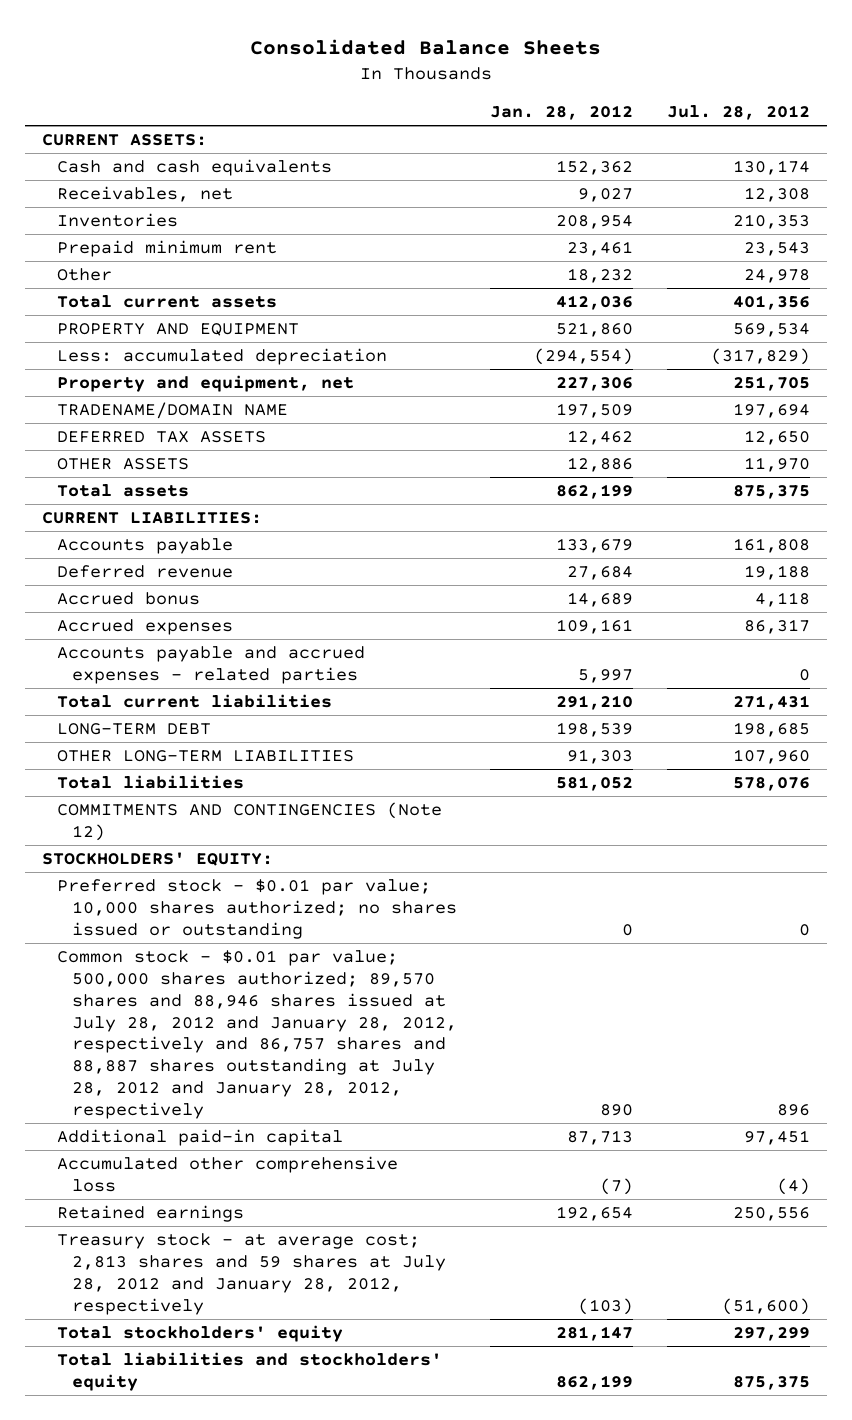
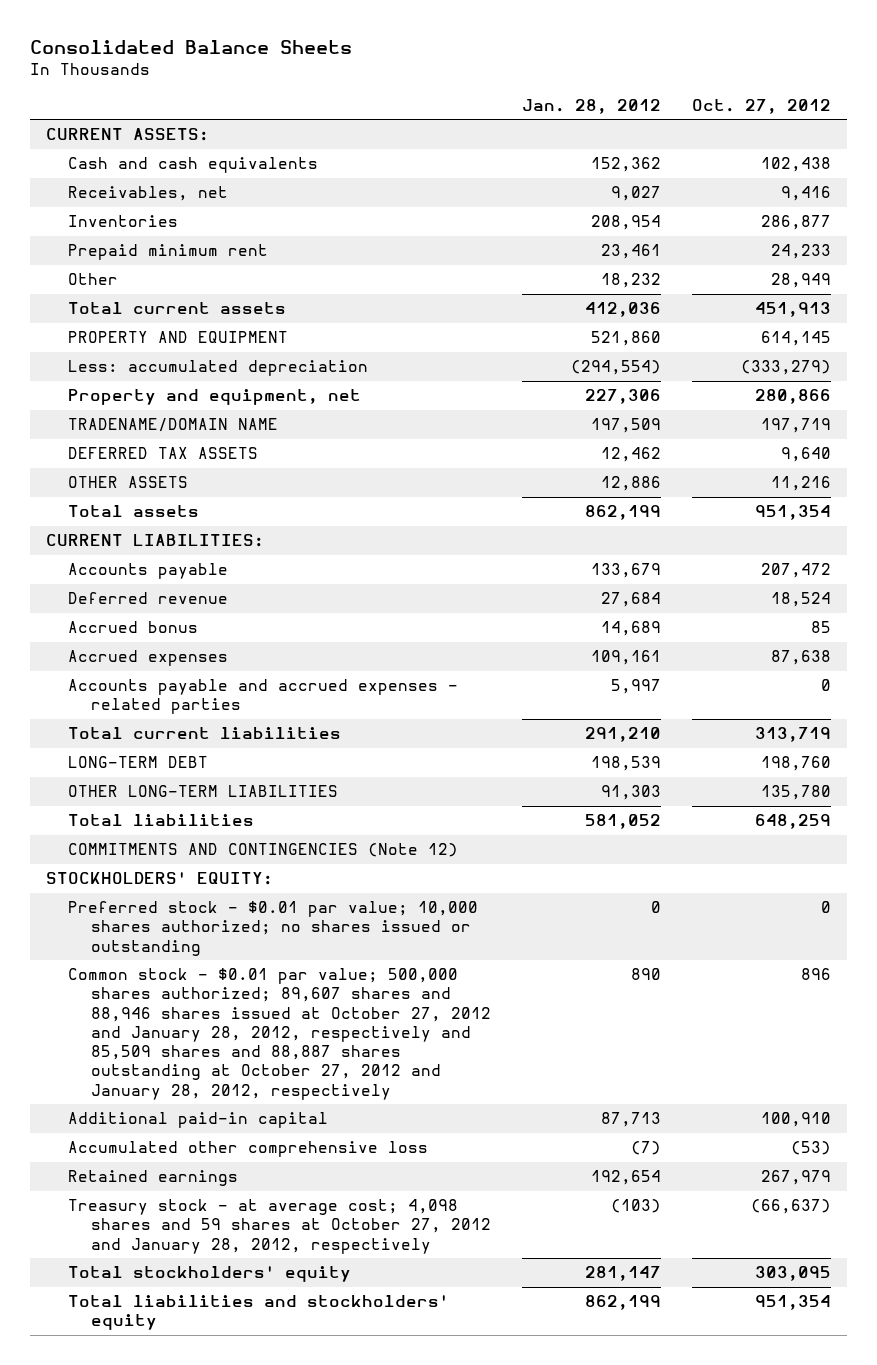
- | Jan. 28, 2012 | Jul. 28, 2012
+ | Jan. 28, 2012 | Oct. 27, 2012
- Common stock - $0.01 par value; 500,000 shares authorized; 89,570 shares and 88,946 shares issued at July 28, 2012 and January 28, 2012, respectively and 86,757 shares and 88,887 shares outstanding at July 28, 2012 and January 28, 2012, respectively | 890 | 896
+ Common stock - $0.01 par value; 500,000 shares authorized; 89,607 shares and 88,946 shares issued at October 27, 2012 and January 28, 2012, respectively and 85,509 shares and 88,887 shares outstanding at October 27, 2012 and January 28, 2012, respectively | 890 | 896
- Treasury stock - at average cost; 2,813 shares and 59 shares at July 28, 2012 and January 28, 2012, respectively | (103) | (51,600)
+ Treasury stock - at average cost; 4,098 shares and 59 shares at October 27, 2012 and January 28, 2012, respectively | (103) | (66,637)

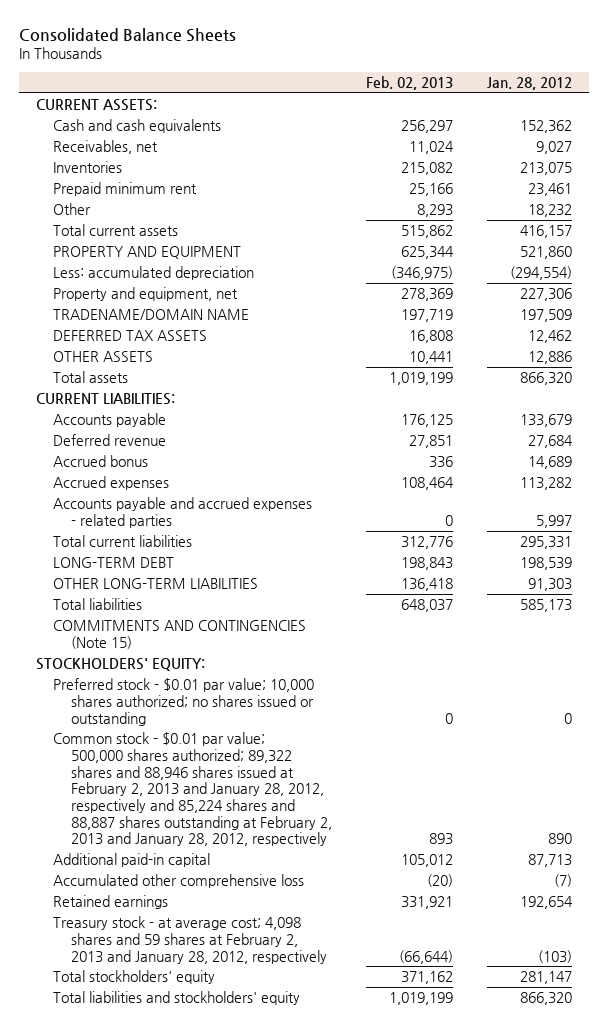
- | Jan. 28, 2012 | Oct. 27, 2012
+ | Feb. 02, 2013 | Jan. 28, 2012
- Inventories | 208,954 | 286,877
+ Inventories | 215,082 | 213,075
- Total current assets | 412,036 | 451,913
+ Total current assets | 515,862 | 416,157
- Total assets | 862,199 | 951,354
+ Total assets | 1,019,199 | 866,320
- Accrued expenses | 109,161 | 87,638
+ Accrued expenses | 108,464 | 113,282
- Total current liabilities | 291,210 | 313,719
+ Total current liabilities | 312,776 | 295,331
- Total liabilities | 581,052 | 648,259
- COMMITMENTS AND CONTINGENCIES (Note 12)
+ Total liabilities | 648,037 | 585,173
+ COMMITMENTS AND CONTINGENCIES (Note 15)
- Common stock - $0.01 par value; 500,000 shares authorized; 89,607 shares and 88,946 shares issued at October 27, 2012 and January 28, 2012, respectively and 85,509 shares and 88,887 shares outstanding at October 27, 2012 and January 28, 2012, respectively | 890 | 896
+ Common stock - $0.01 par value; 500,000 shares authorized; 89,322 shares and 88,946 shares issued at February 2, 2013 and January 28, 2012, respectively and 85,224 shares and 88,887 shares outstanding at February 2, 2013 and January 28, 2012, respectively | 893 | 890
- Treasury stock - at average cost; 4,098 shares and 59 shares at October 27, 2012 and January 28, 2012, respectively | (103) | (66,637)
+ Treasury stock - at average cost; 4,098 shares and 59 shares at February 2, 2013 and January 28, 2012, respectively | (66,644) | (103)
- Total liabilities and stockholders' equity | 862,199 | 951,354
+ Total liabilities and stockholders' equity | 1,019,199 | 866,320

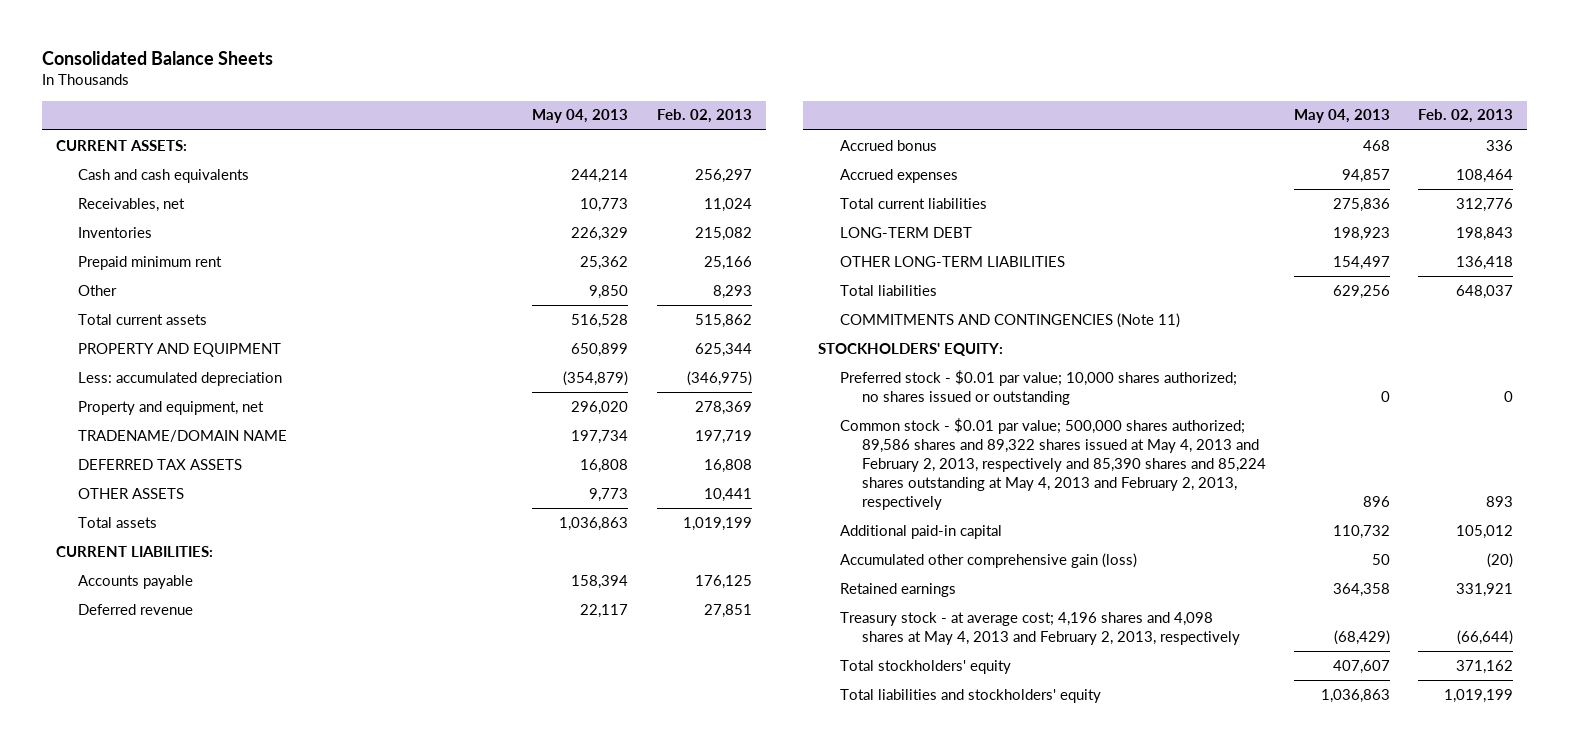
- | Feb. 02, 2013 | Jan. 28, 2012
+ | May 04, 2013 | Feb. 02, 2013
- Accounts payable and accrued expenses - related parties | 0 | 5,997
- COMMITMENTS AND CONTINGENCIES (Note 15)
+ COMMITMENTS AND CONTINGENCIES (Note 11)
- Common stock - $0.01 par value; 500,000 shares authorized; 89,322 shares and 88,946 shares issued at February 2, 2013 and January 28, 2012, respectively and 85,224 shares and 88,887 shares outstanding at February 2, 2013 and January 28, 2012, respectively | 893 | 890
+ Common stock - $0.01 par value; 500,000 shares authorized; 89,586 shares and 89,322 shares issued at May 4, 2013 and February 2, 2013, respectively and 85,390 shares and 85,224 shares outstanding at May 4, 2013 and February 2, 2013, respectively | 896 | 893
- Accumulated other comprehensive loss | (20) | (7)
+ Accumulated other comprehensive gain (loss) | 50 | (20)
- Treasury stock - at average cost; 4,098 shares and 59 shares at February 2, 2013 and January 28, 2012, respectively | (66,644) | (103)
+ Treasury stock - at average cost; 4,196 shares and 4,098 shares at May 4, 2013 and February 2, 2013, respectively | (68,429) | (66,644)

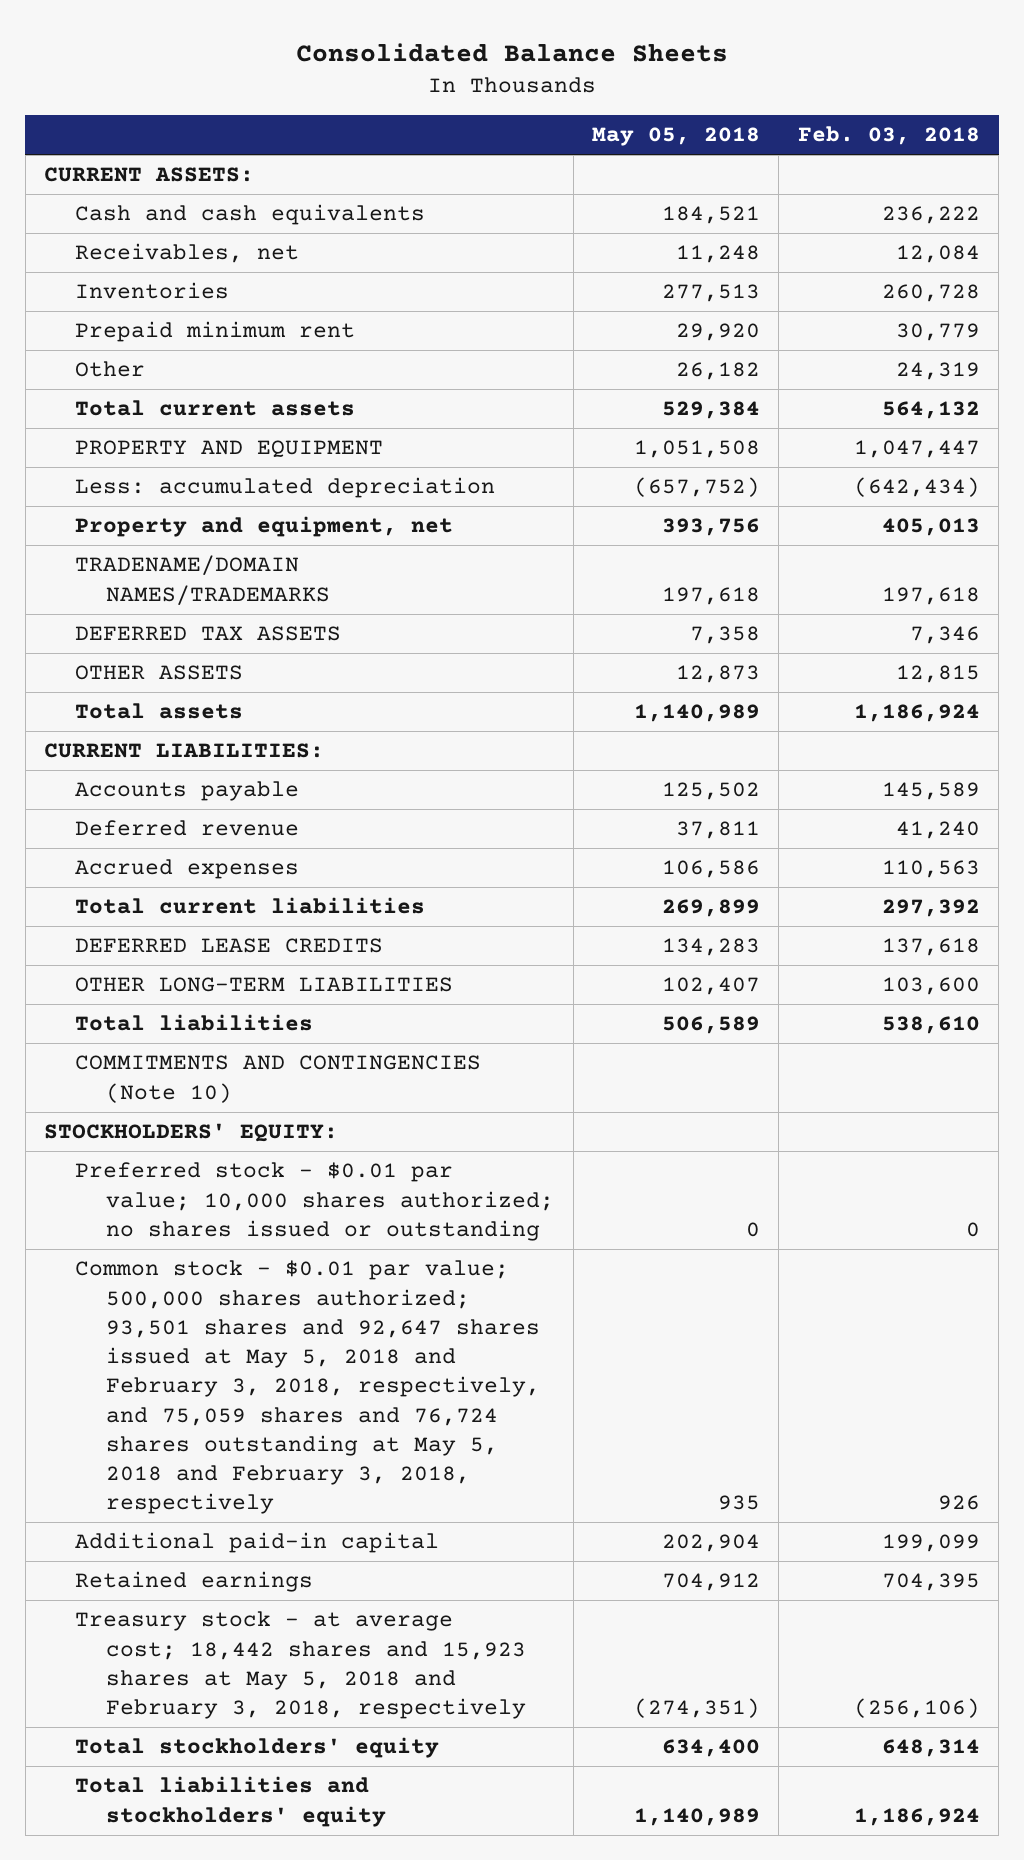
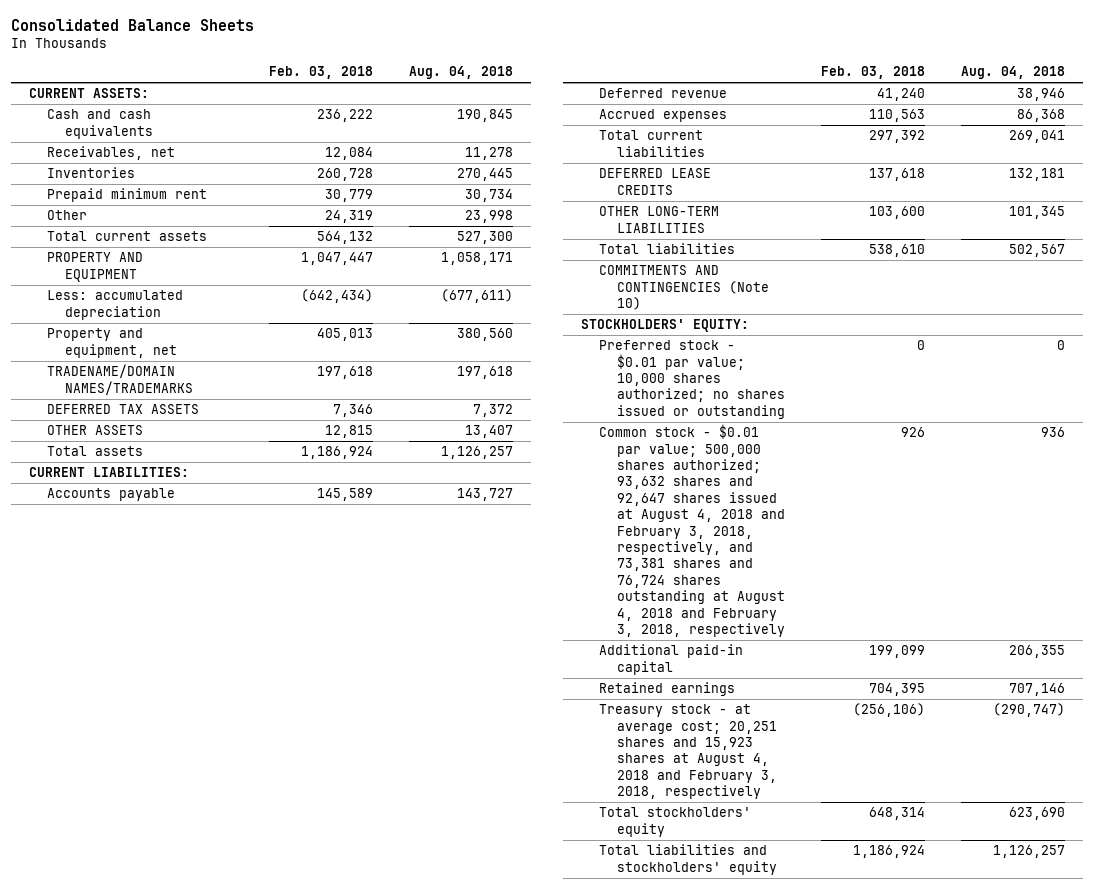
- | May 05, 2018 | Feb. 03, 2018
+ | Feb. 03, 2018 | Aug. 04, 2018
- Common stock - $0.01 par value; 500,000 shares authorized; 93,501 shares and 92,647 shares issued at May 5, 2018 and February 3, 2018, respectively, and 75,059 shares and 76,724 shares outstanding at May 5, 2018 and February 3, 2018, respectively | 935 | 926
+ Common stock - $0.01 par value; 500,000 shares authorized; 93,632 shares and 92,647 shares issued at August 4, 2018 and February 3, 2018, respectively, and 73,381 shares and 76,724 shares outstanding at August 4, 2018 and February 3, 2018, respectively | 926 | 936
- Treasury stock - at average cost; 18,442 shares and 15,923 shares at May 5, 2018 and February 3, 2018, respectively | (274,351) | (256,106)
+ Treasury stock - at average cost; 20,251 shares and 15,923 shares at August 4, 2018 and February 3, 2018, respectively | (256,106) | (290,747)

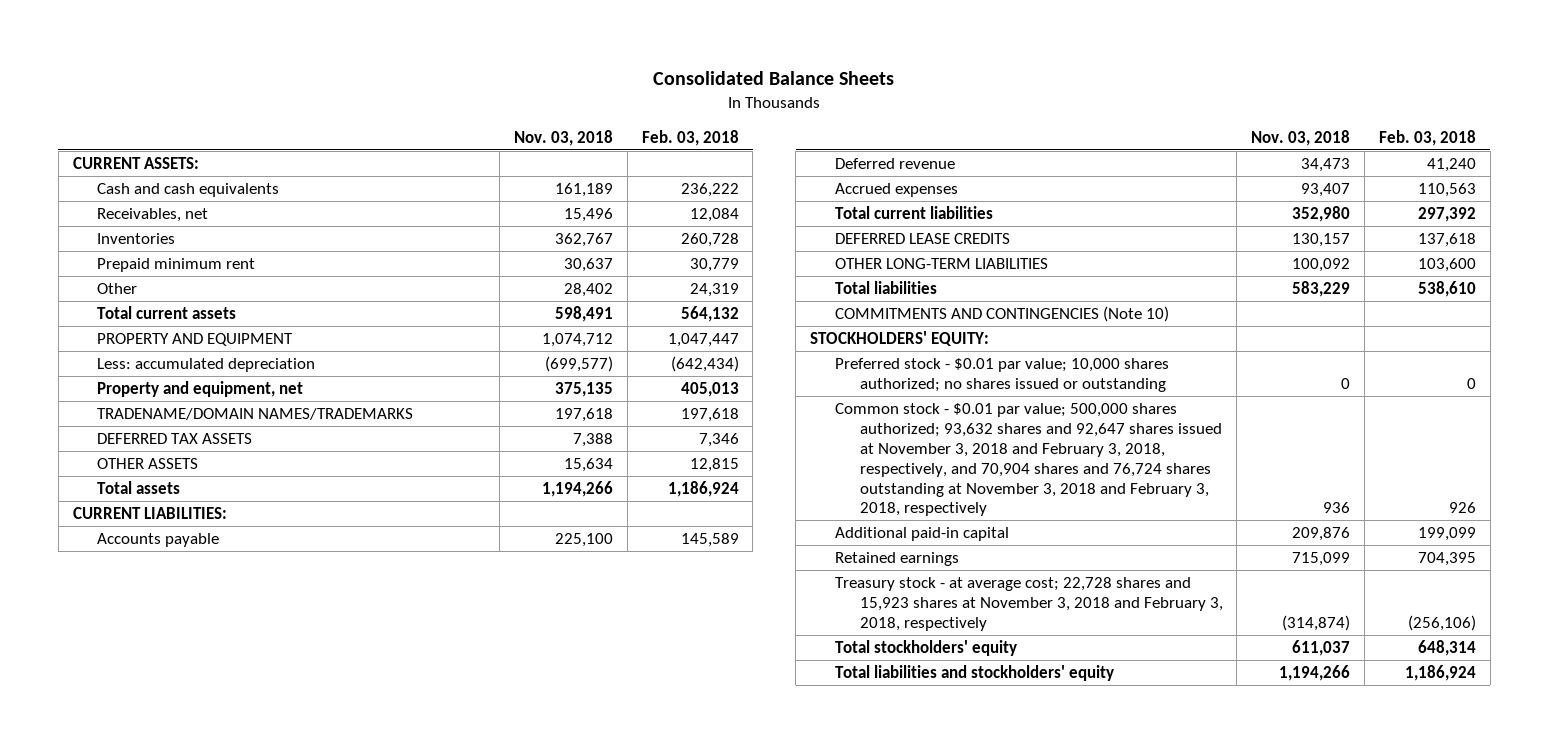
- | Feb. 03, 2018 | Aug. 04, 2018
+ | Nov. 03, 2018 | Feb. 03, 2018
- Common stock - $0.01 par value; 500,000 shares authorized; 93,632 shares and 92,647 shares issued at August 4, 2018 and February 3, 2018, respectively, and 73,381 shares and 76,724 shares outstanding at August 4, 2018 and February 3, 2018, respectively | 926 | 936
+ Common stock - $0.01 par value; 500,000 shares authorized; 93,632 shares and 92,647 shares issued at November 3, 2018 and February 3, 2018, respectively, and 70,904 shares and 76,724 shares outstanding at November 3, 2018 and February 3, 2018, respectively | 936 | 926
- Treasury stock - at average cost; 20,251 shares and 15,923 shares at August 4, 2018 and February 3, 2018, respectively | (256,106) | (290,747)
+ Treasury stock - at average cost; 22,728 shares and 15,923 shares at November 3, 2018 and February 3, 2018, respectively | (314,874) | (256,106)

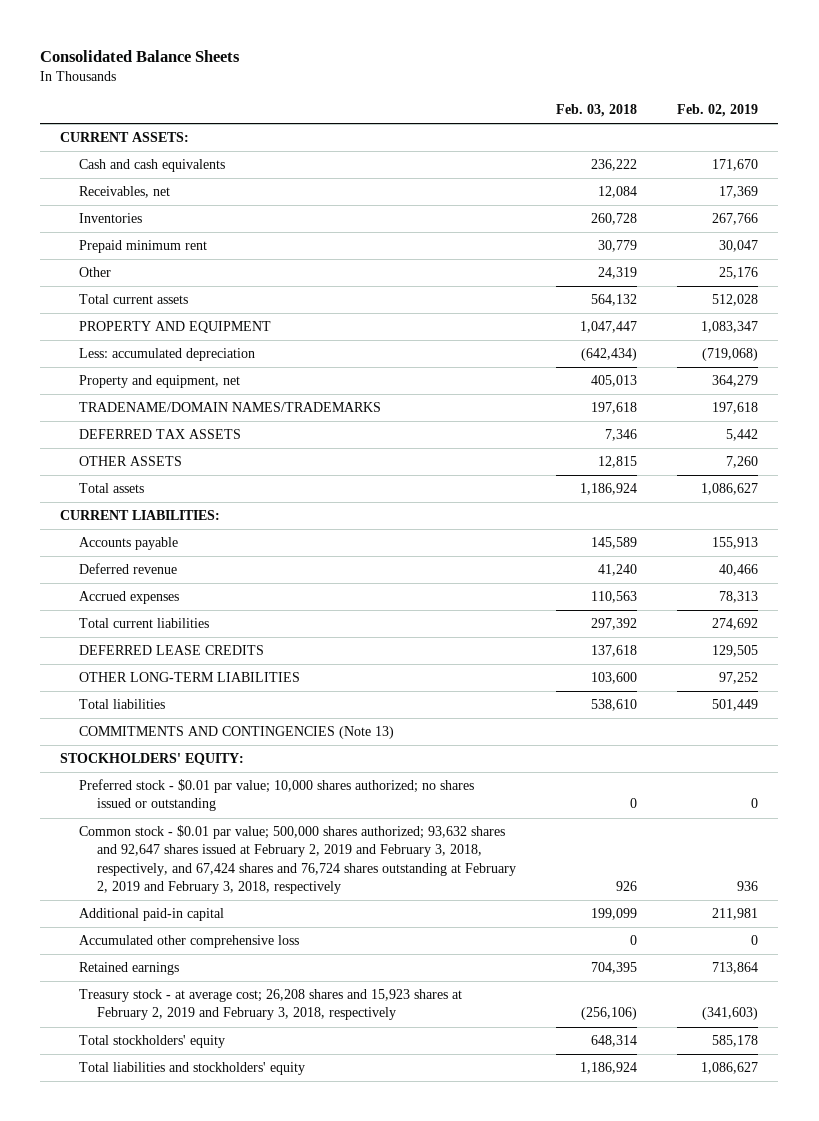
- | Nov. 03, 2018 | Feb. 03, 2018
+ | Feb. 03, 2018 | Feb. 02, 2019
- COMMITMENTS AND CONTINGENCIES (Note 10)
+ COMMITMENTS AND CONTINGENCIES (Note 13)
- Common stock - $0.01 par value; 500,000 shares authorized; 93,632 shares and 92,647 shares issued at November 3, 2018 and February 3, 2018, respectively, and 70,904 shares and 76,724 shares outstanding at November 3, 2018 and February 3, 2018, respectively | 936 | 926
+ Common stock - $0.01 par value; 500,000 shares authorized; 93,632 shares and 92,647 shares issued at February 2, 2019 and February 3, 2018, respectively, and 67,424 shares and 76,724 shares outstanding at February 2, 2019 and February 3, 2018, respectively | 926 | 936
+ Accumulated other comprehensive loss | 0 | 0
- Treasury stock - at average cost; 22,728 shares and 15,923 shares at November 3, 2018 and February 3, 2018, respectively | (314,874) | (256,106)
+ Treasury stock - at average cost; 26,208 shares and 15,923 shares at February 2, 2019 and February 3, 2018, respectively | (256,106) | (341,603)

